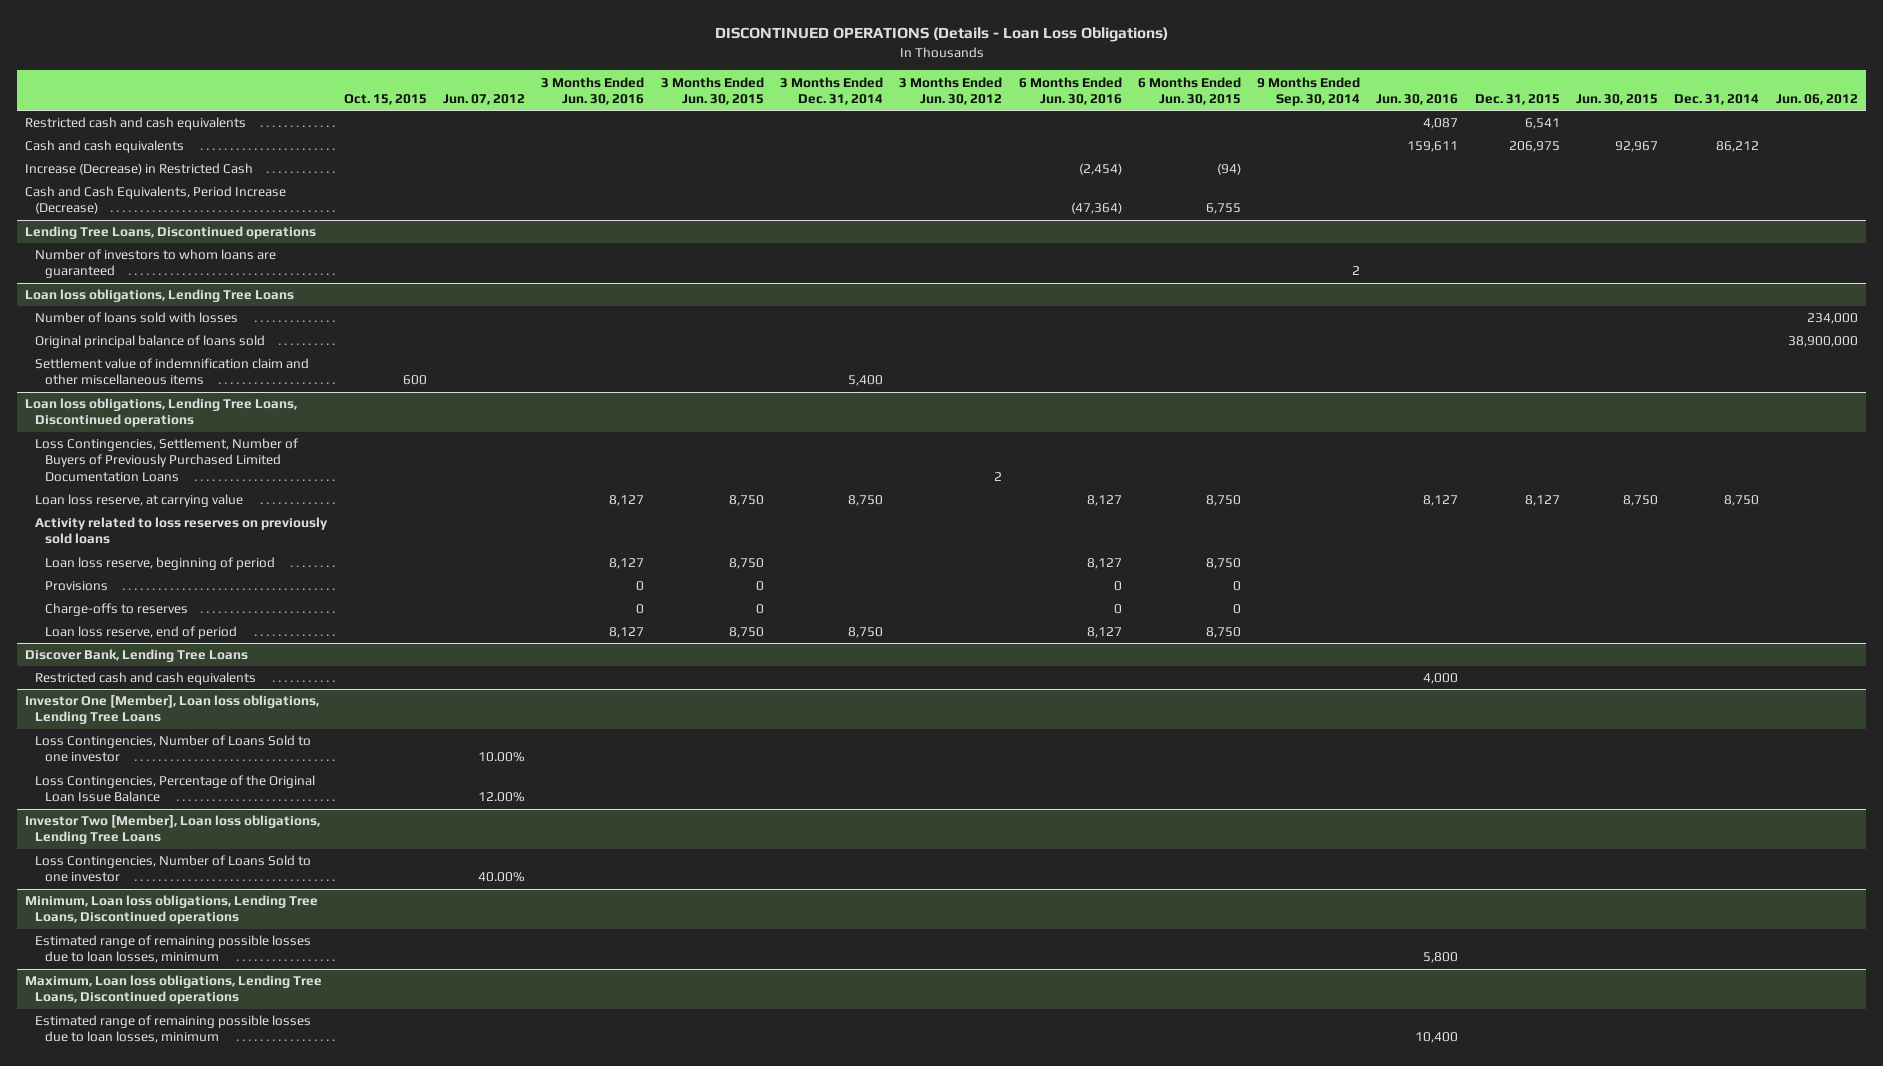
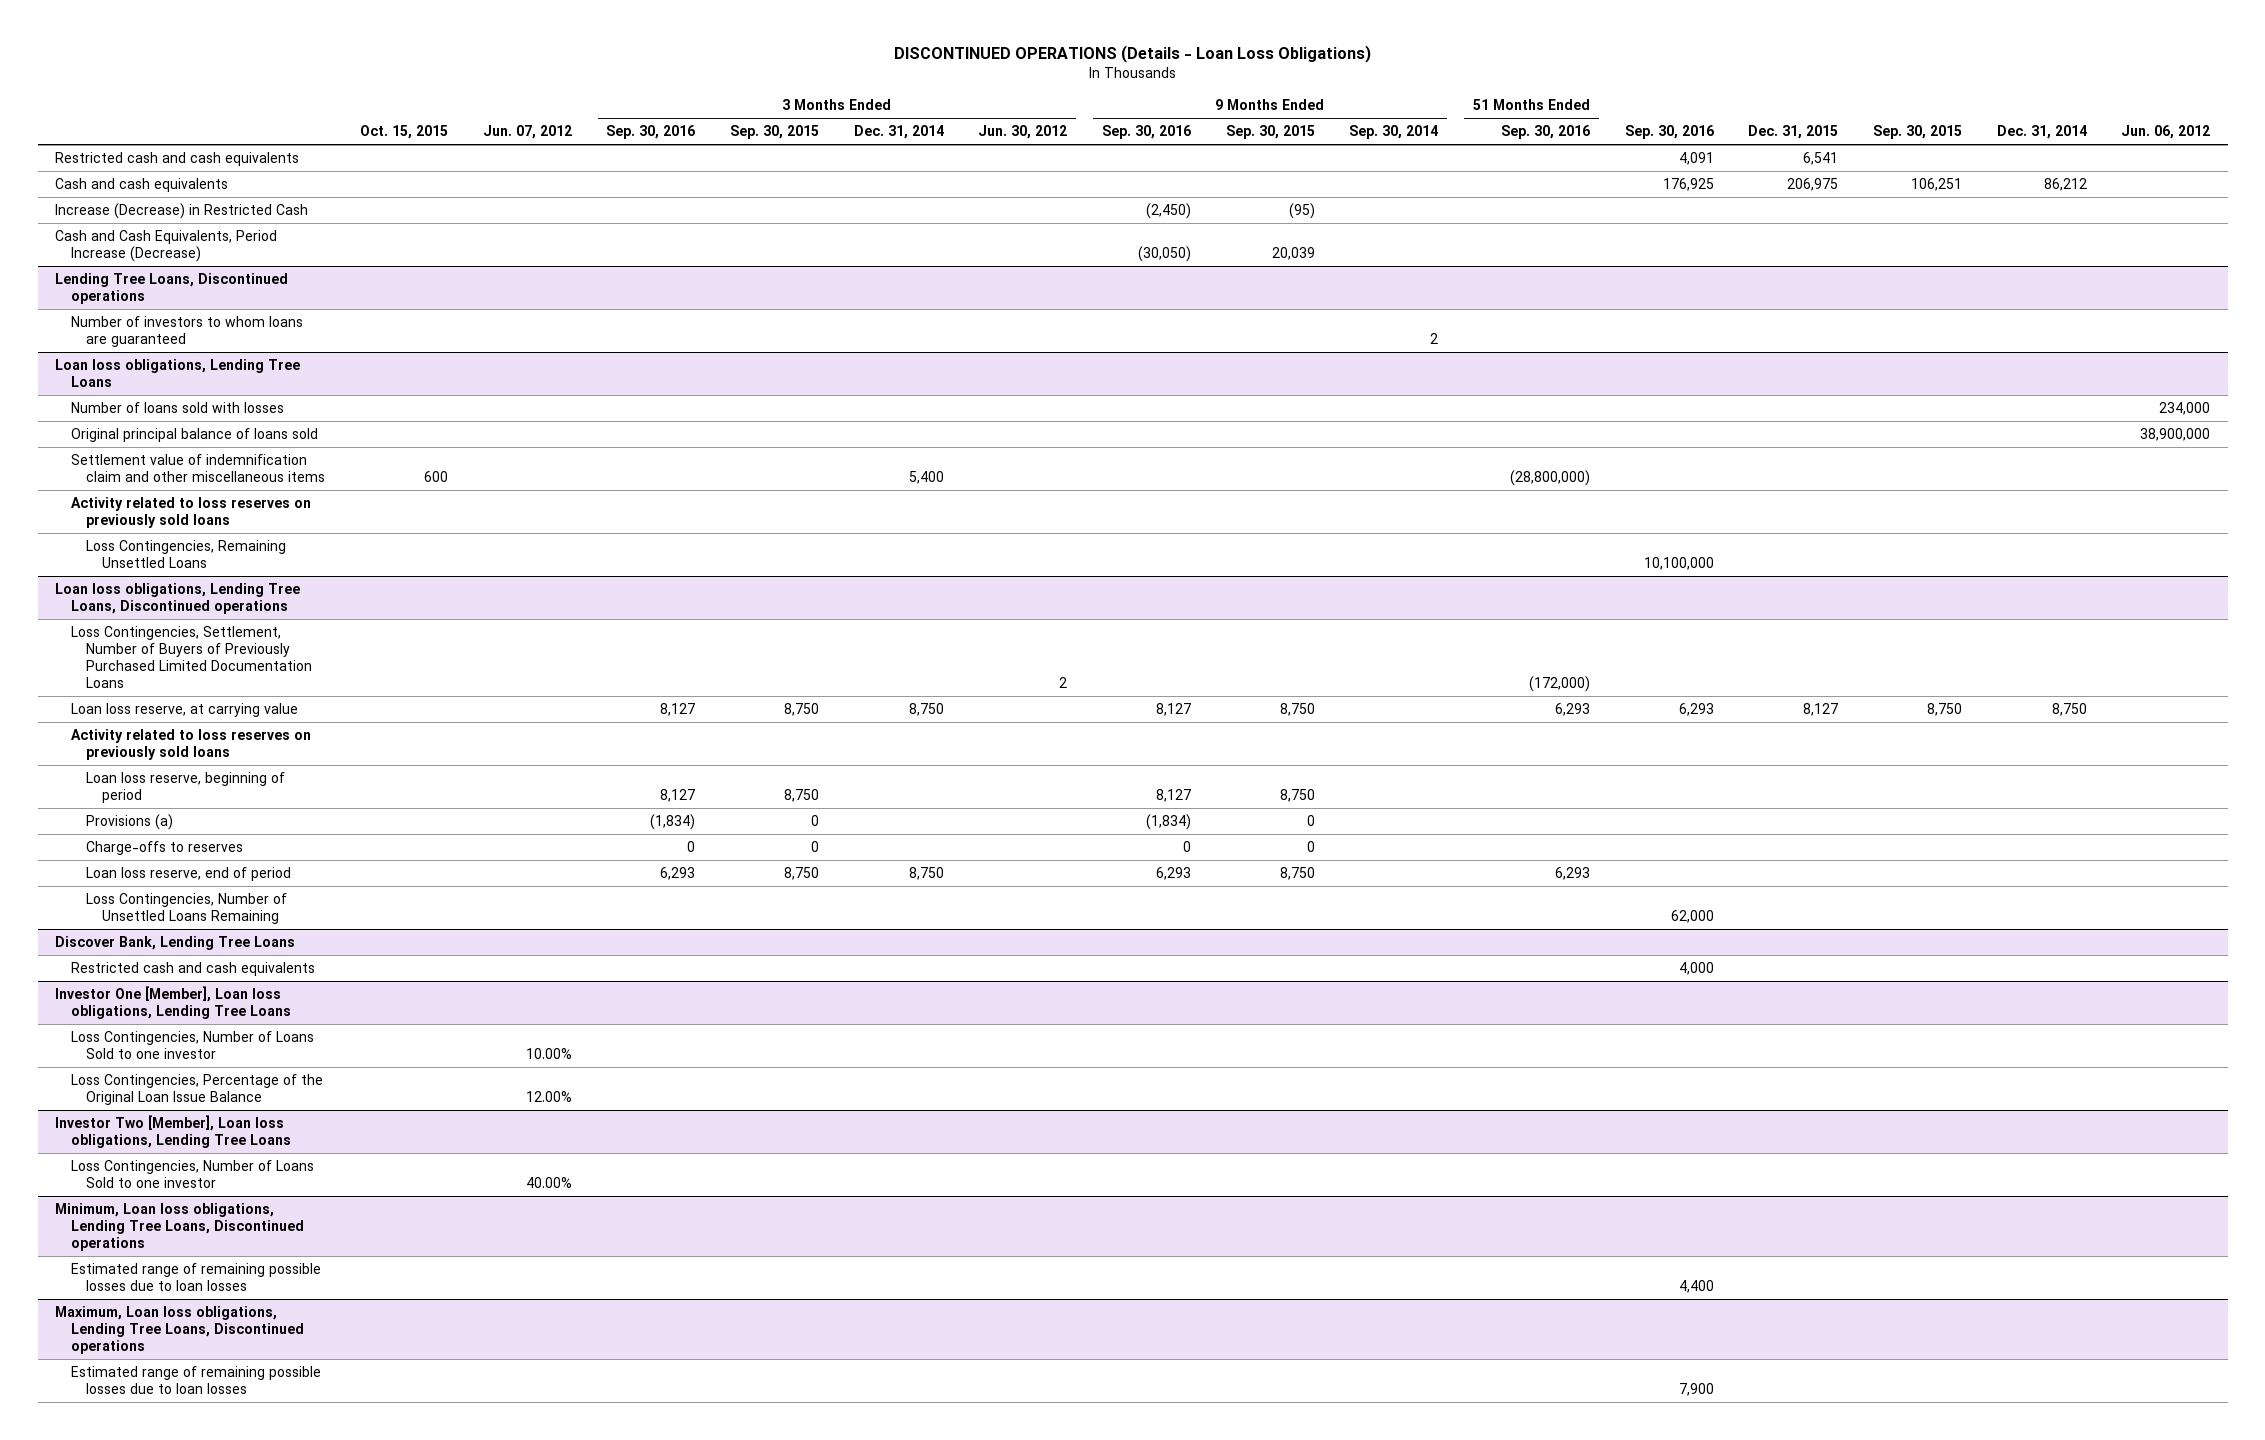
- | Oct. 15, 2015 | Jun. 07, 2012 | 3 Months Ended Jun. 30, 2016 | 3 Months Ended Jun. 30, 2015 | 3 Months Ended Dec. 31, 2014 | 3 Months Ended Jun. 30, 2012 | 6 Months Ended Jun. 30, 2016 | 6 Months Ended Jun. 30, 2015 | 9 Months Ended Sep. 30, 2014 | Jun. 30, 2016 | Dec. 31, 2015 | Jun. 30, 2015 | Dec. 31, 2014 | Jun. 06, 2012
+ | Oct. 15, 2015 | Jun. 07, 2012 | 3 Months Ended Sep. 30, 2016 | 3 Months Ended Sep. 30, 2015 | 3 Months Ended Dec. 31, 2014 | 3 Months Ended Jun. 30, 2012 | 9 Months Ended Sep. 30, 2016 | 9 Months Ended Sep. 30, 2015 | 9 Months Ended Sep. 30, 2014 | 51 Months Ended Sep. 30, 2016 | Sep. 30, 2016 | Dec. 31, 2015 | Sep. 30, 2015 | Dec. 31, 2014 | Jun. 06, 2012
@ Loan loss obligations, Lending Tree Loans
+ Activity related to loss reserves on previously sold loans
+ Loss Contingencies, Remaining Unsettled Loans | | | | | | | | | | | 10,100,000 | | | |
@ Loan loss obligations, Lending Tree Loans, Discontinued operations
- Provisions | | | 0 | 0 | | | 0 | 0 | | | | | |
+ Provisions (a) | | | (1,834) | 0 | | | (1,834) | 0 | | | | | | |
+ Loss Contingencies, Number of Unsettled Loans Remaining | | | | | | | | | | | 62,000 | | | |
@ Minimum, Loan loss obligations, Lending Tree Loans, Discontinued operations
- Estimated range of remaining possible losses due to loan losses, minimum | | | | | | | | | | 5,800 | | | |
+ Estimated range of remaining possible losses due to loan losses | | | | | | | | | | | 4,400 | | | |
@ Maximum, Loan loss obligations, Lending Tree Loans, Discontinued operations
- Estimated range of remaining possible losses due to loan losses, minimum | | | | | | | | | | 10,400 | | | |
+ Estimated range of remaining possible losses due to loan losses | | | | | | | | | | | 7,900 | | | |

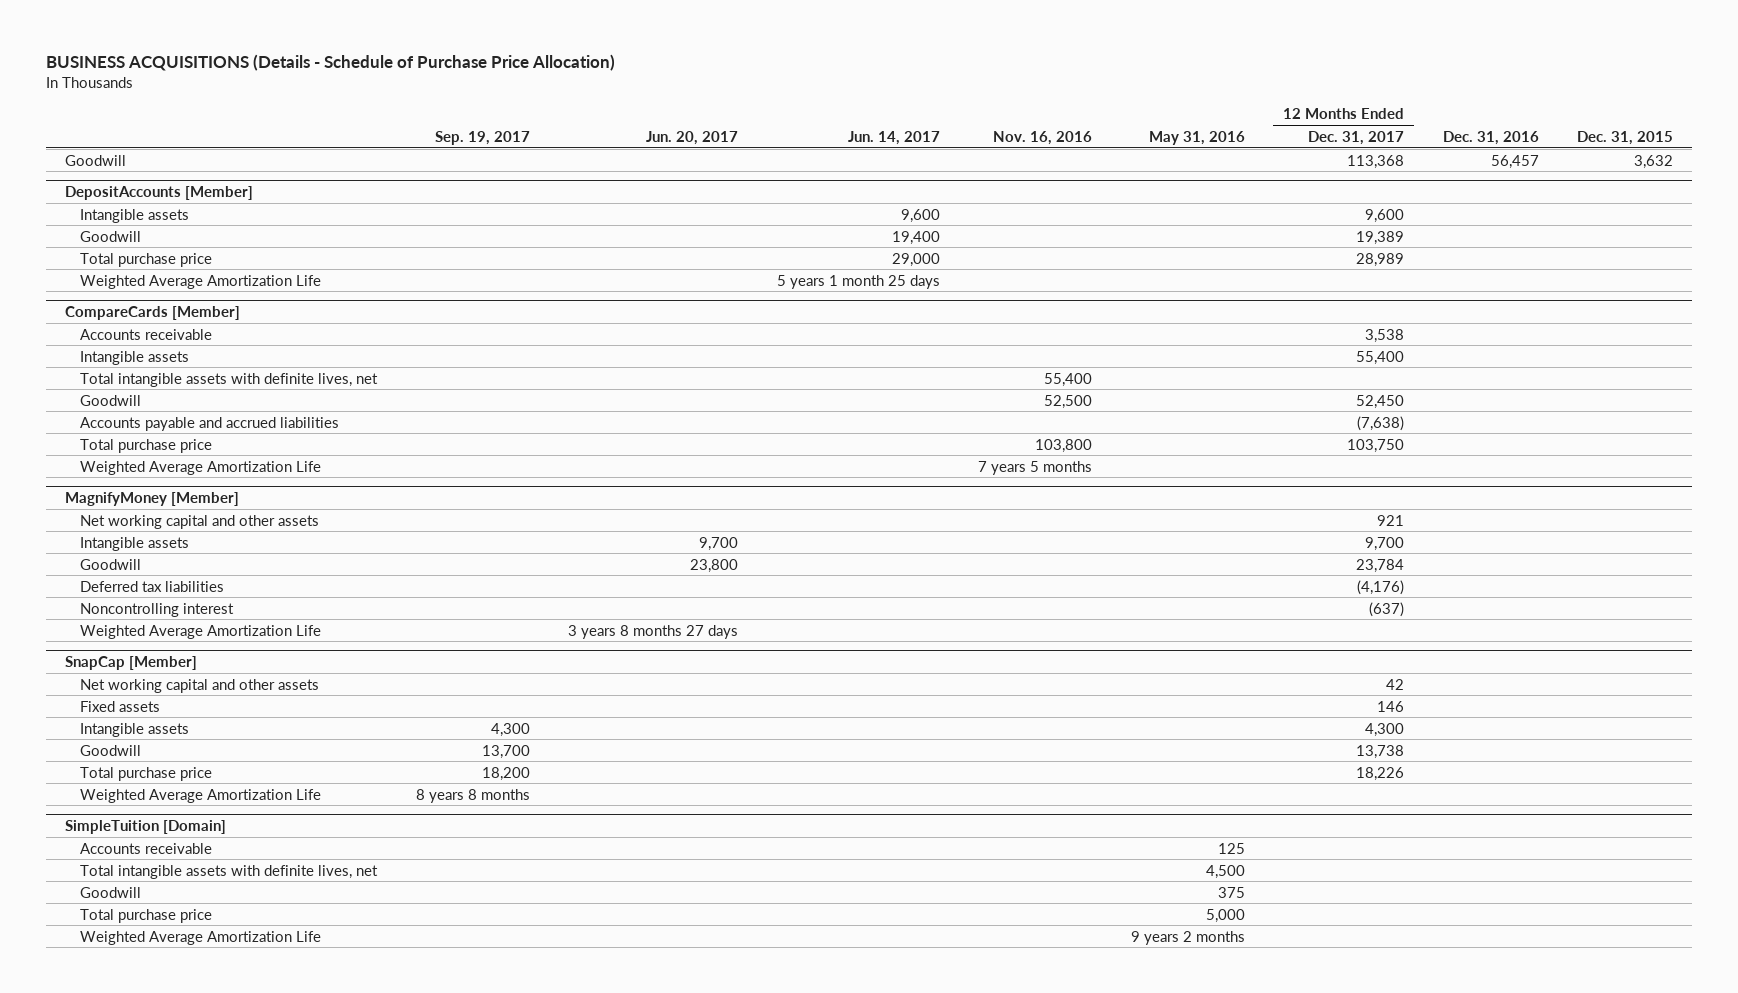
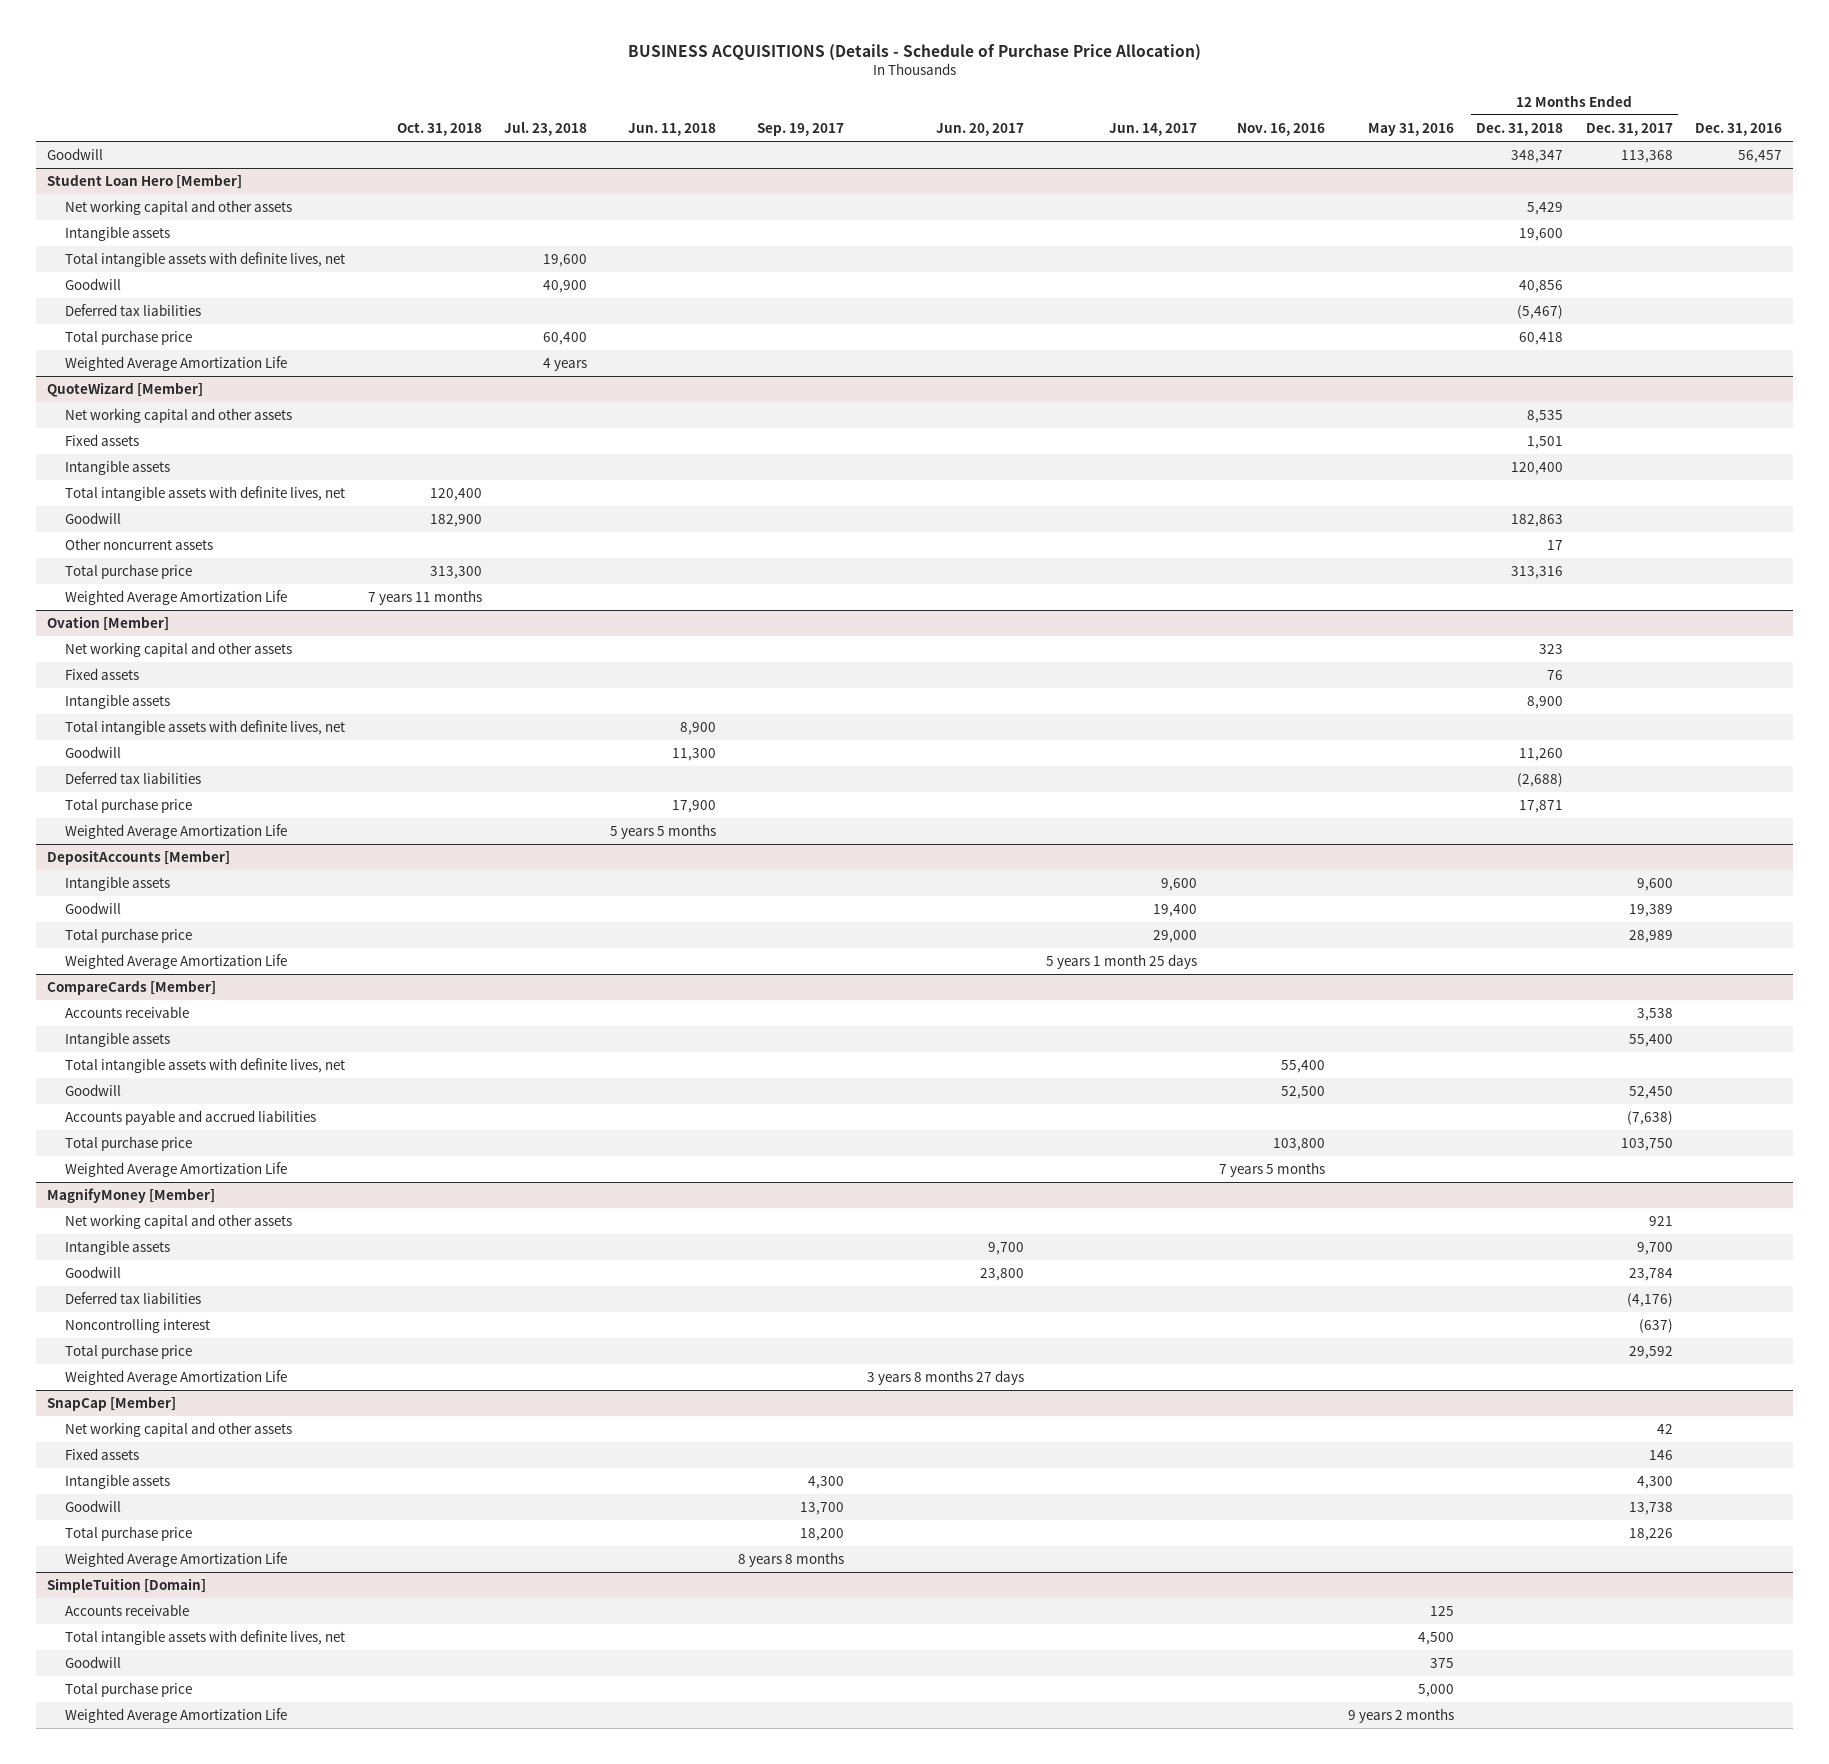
- | Sep. 19, 2017 | Jun. 20, 2017 | Jun. 14, 2017 | Nov. 16, 2016 | May 31, 2016 | 12 Months Ended Dec. 31, 2017 | Dec. 31, 2016 | Dec. 31, 2015
+ | Oct. 31, 2018 | Jul. 23, 2018 | Jun. 11, 2018 | Sep. 19, 2017 | Jun. 20, 2017 | Jun. 14, 2017 | Nov. 16, 2016 | May 31, 2016 | 12 Months Ended Dec. 31, 2018 | 12 Months Ended Dec. 31, 2017 | Dec. 31, 2016
+ Student Loan Hero [Member]
+ Net working capital and other assets | | | | | | | | | 5,429 | |
+ Intangible assets | | | | | | | | | 19,600 | |
+ Total intangible assets with definite lives, net | | 19,600 | | | | | | | | |
+ Goodwill | | 40,900 | | | | | | | 40,856 | |
+ Deferred tax liabilities | | | | | | | | | (5,467) | |
+ Total purchase price | | 60,400 | | | | | | | 60,418 | |
+ Weighted Average Amortization Life | | 4 years | | | | | | | | |
+ QuoteWizard [Member]
+ Net working capital and other assets | | | | | | | | | 8,535 | |
+ Fixed assets | | | | | | | | | 1,501 | |
+ Intangible assets | | | | | | | | | 120,400 | |
+ Total intangible assets with definite lives, net | 120,400 | | | | | | | | | |
+ Goodwill | 182,900 | | | | | | | | 182,863 | |
+ Other noncurrent assets | | | | | | | | | 17 | |
+ Total purchase price | 313,300 | | | | | | | | 313,316 | |
+ Weighted Average Amortization Life | 7 years 11 months | | | | | | | | | |
+ Ovation [Member]
+ Net working capital and other assets | | | | | | | | | 323 | |
+ Fixed assets | | | | | | | | | 76 | |
+ Intangible assets | | | | | | | | | 8,900 | |
+ Total intangible assets with definite lives, net | | | 8,900 | | | | | | | |
+ Goodwill | | | 11,300 | | | | | | 11,260 | |
+ Deferred tax liabilities | | | | | | | | | (2,688) | |
+ Total purchase price | | | 17,900 | | | | | | 17,871 | |
+ Weighted Average Amortization Life | | | 5 years 5 months | | | | | | | |
@ MagnifyMoney [Member]
+ Total purchase price | | | | | | | | | | 29,592 |

